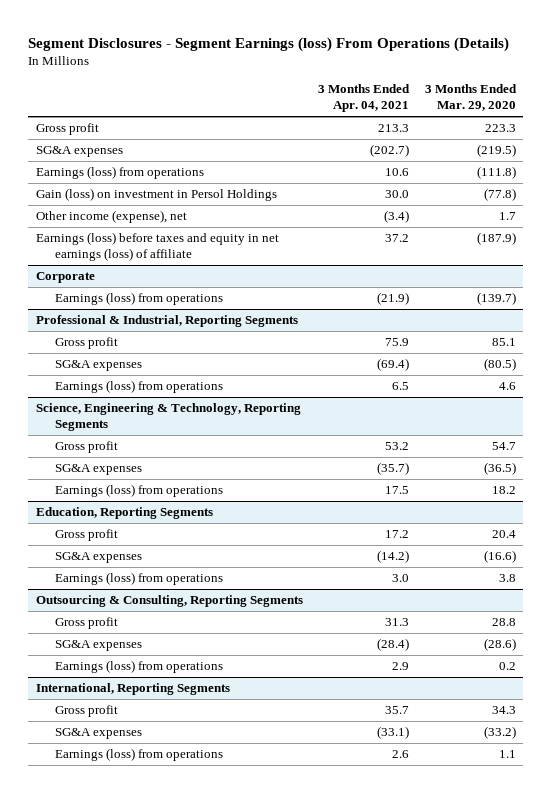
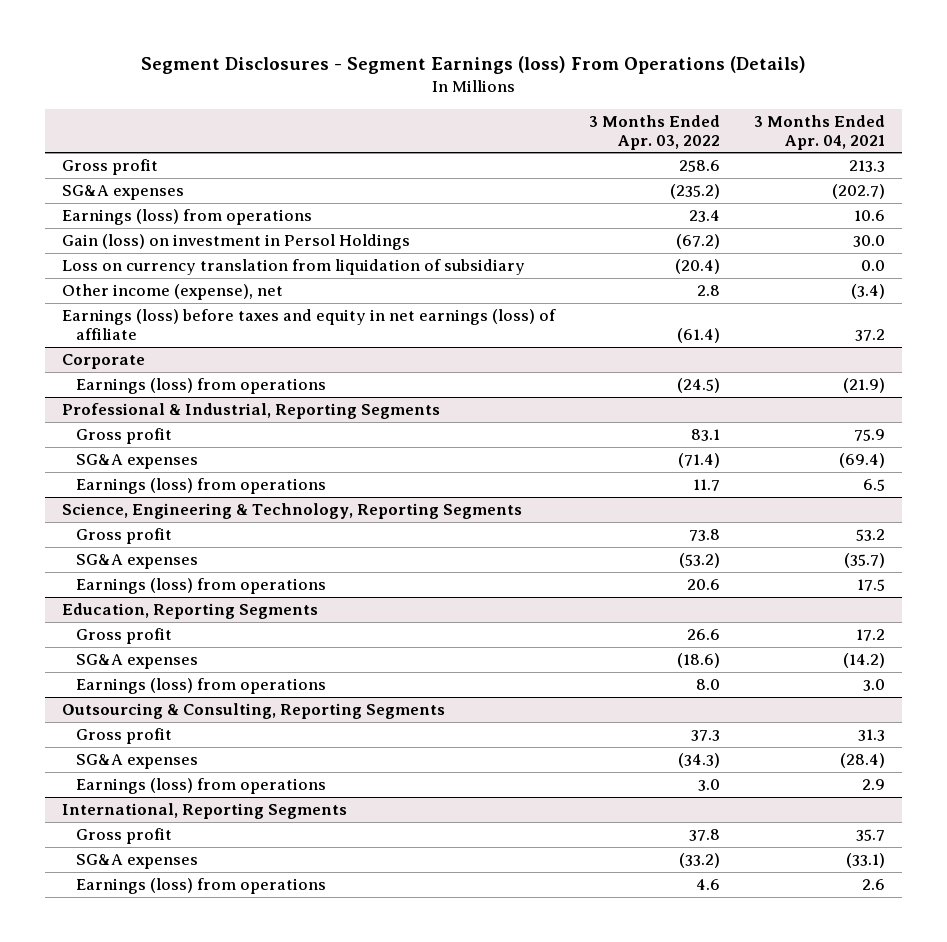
- | 3 Months Ended Apr. 04, 2021 | 3 Months Ended Mar. 29, 2020
+ | 3 Months Ended Apr. 03, 2022 | 3 Months Ended Apr. 04, 2021
+ Loss on currency translation from liquidation of subsidiary | (20.4) | 0.0

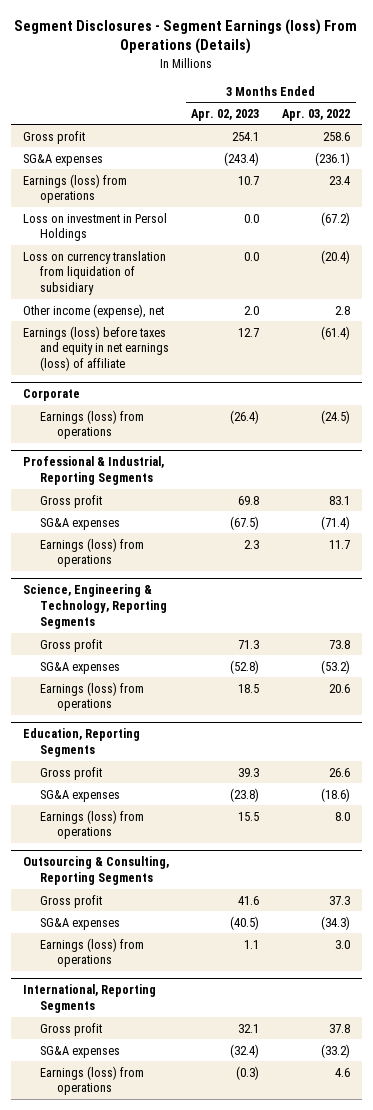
- | 3 Months Ended Apr. 03, 2022 | 3 Months Ended Apr. 04, 2021
+ | 3 Months Ended Apr. 02, 2023 | 3 Months Ended Apr. 03, 2022
- SG&A expenses | (235.2) | (202.7)
+ SG&A expenses | (243.4) | (236.1)
- Gain (loss) on investment in Persol Holdings | (67.2) | 30.0
+ Loss on investment in Persol Holdings | 0.0 | (67.2)

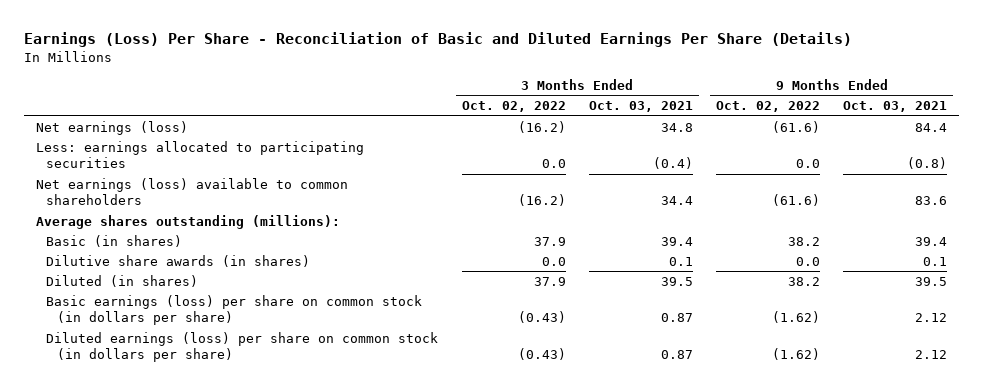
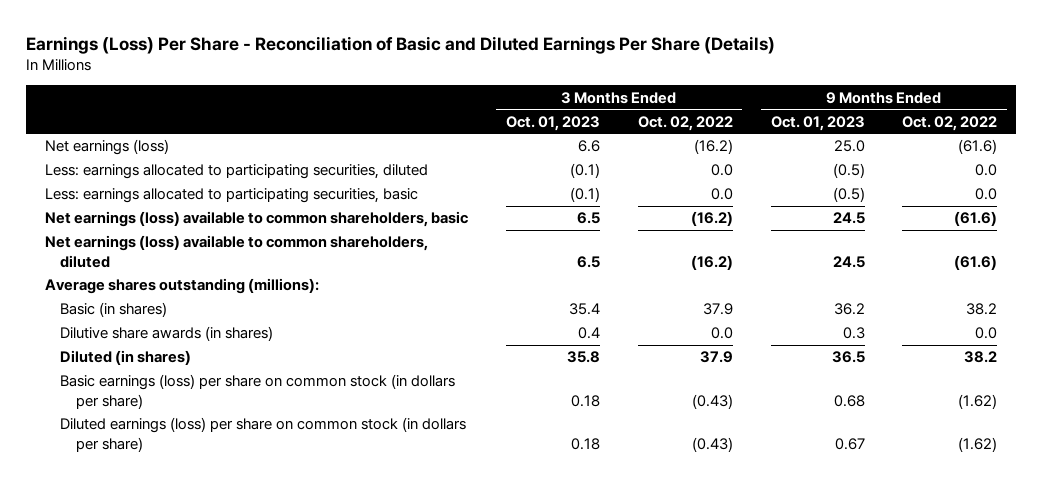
- | 3 Months Ended Oct. 02, 2022 | 3 Months Ended Oct. 03, 2021 | 9 Months Ended Oct. 02, 2022 | 9 Months Ended Oct. 03, 2021
+ | 3 Months Ended Oct. 01, 2023 | 3 Months Ended Oct. 02, 2022 | 9 Months Ended Oct. 01, 2023 | 9 Months Ended Oct. 02, 2022
- Less: earnings allocated to participating securities | 0.0 | (0.4) | 0.0 | (0.8)
- Net earnings (loss) available to common shareholders | (16.2) | 34.4 | (61.6) | 83.6
+ Less: earnings allocated to participating securities, diluted | (0.1) | 0.0 | (0.5) | 0.0
+ Less: earnings allocated to participating securities, basic | (0.1) | 0.0 | (0.5) | 0.0
+ Net earnings (loss) available to common shareholders, basic | 6.5 | (16.2) | 24.5 | (61.6)
+ Net earnings (loss) available to common shareholders, diluted | 6.5 | (16.2) | 24.5 | (61.6)

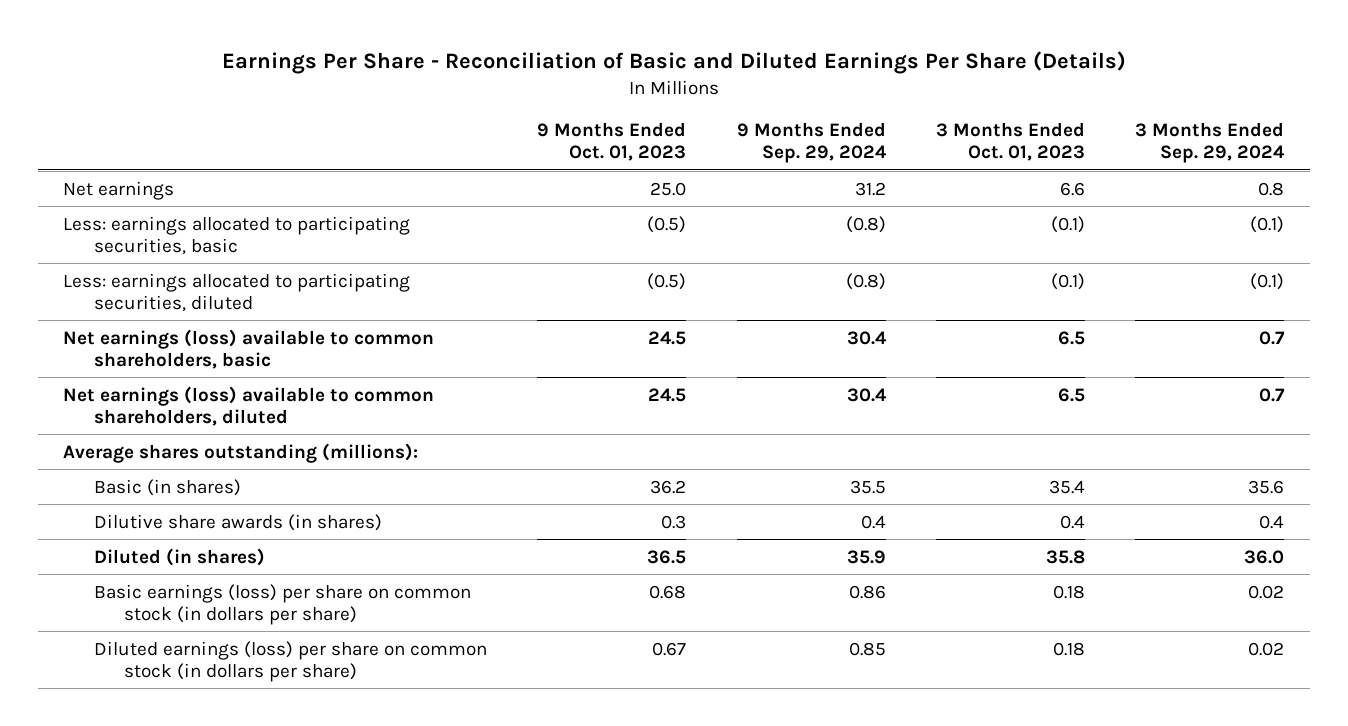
- Earnings (Loss) Per Share - Reconciliation of Basic and Diluted Earnings Per Share (Details)
+ Earnings Per Share - Reconciliation of Basic and Diluted Earnings Per Share (Details)
- | 3 Months Ended Oct. 01, 2023 | 3 Months Ended Oct. 02, 2022 | 9 Months Ended Oct. 01, 2023 | 9 Months Ended Oct. 02, 2022
+ | 9 Months Ended Oct. 01, 2023 | 9 Months Ended Sep. 29, 2024 | 3 Months Ended Oct. 01, 2023 | 3 Months Ended Sep. 29, 2024
- Net earnings (loss) | 6.6 | (16.2) | 25.0 | (61.6)
+ Net earnings | 25.0 | 31.2 | 6.6 | 0.8
moved down: Less: earnings allocated to participating securities, diluted | (0.5) | (0.8) | (0.1) | (0.1)

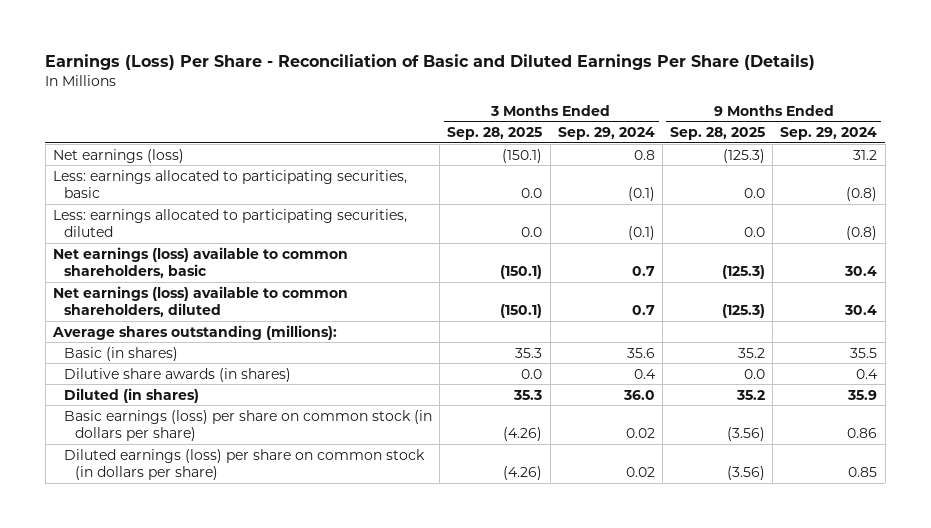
- Earnings Per Share - Reconciliation of Basic and Diluted Earnings Per Share (Details)
+ Earnings (Loss) Per Share - Reconciliation of Basic and Diluted Earnings Per Share (Details)
- | 9 Months Ended Oct. 01, 2023 | 9 Months Ended Sep. 29, 2024 | 3 Months Ended Oct. 01, 2023 | 3 Months Ended Sep. 29, 2024
+ | 3 Months Ended Sep. 28, 2025 | 3 Months Ended Sep. 29, 2024 | 9 Months Ended Sep. 28, 2025 | 9 Months Ended Sep. 29, 2024
- Net earnings | 25.0 | 31.2 | 6.6 | 0.8
+ Net earnings (loss) | (150.1) | 0.8 | (125.3) | 31.2

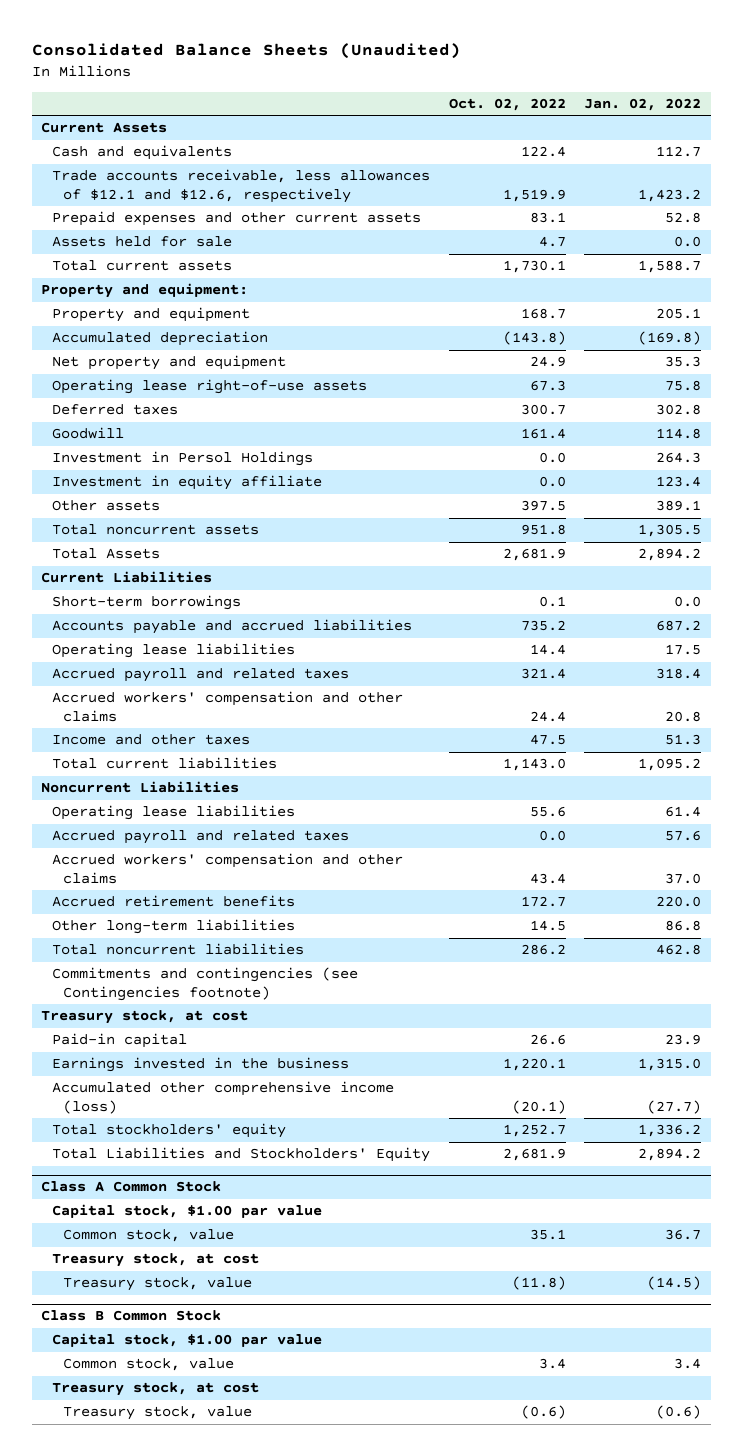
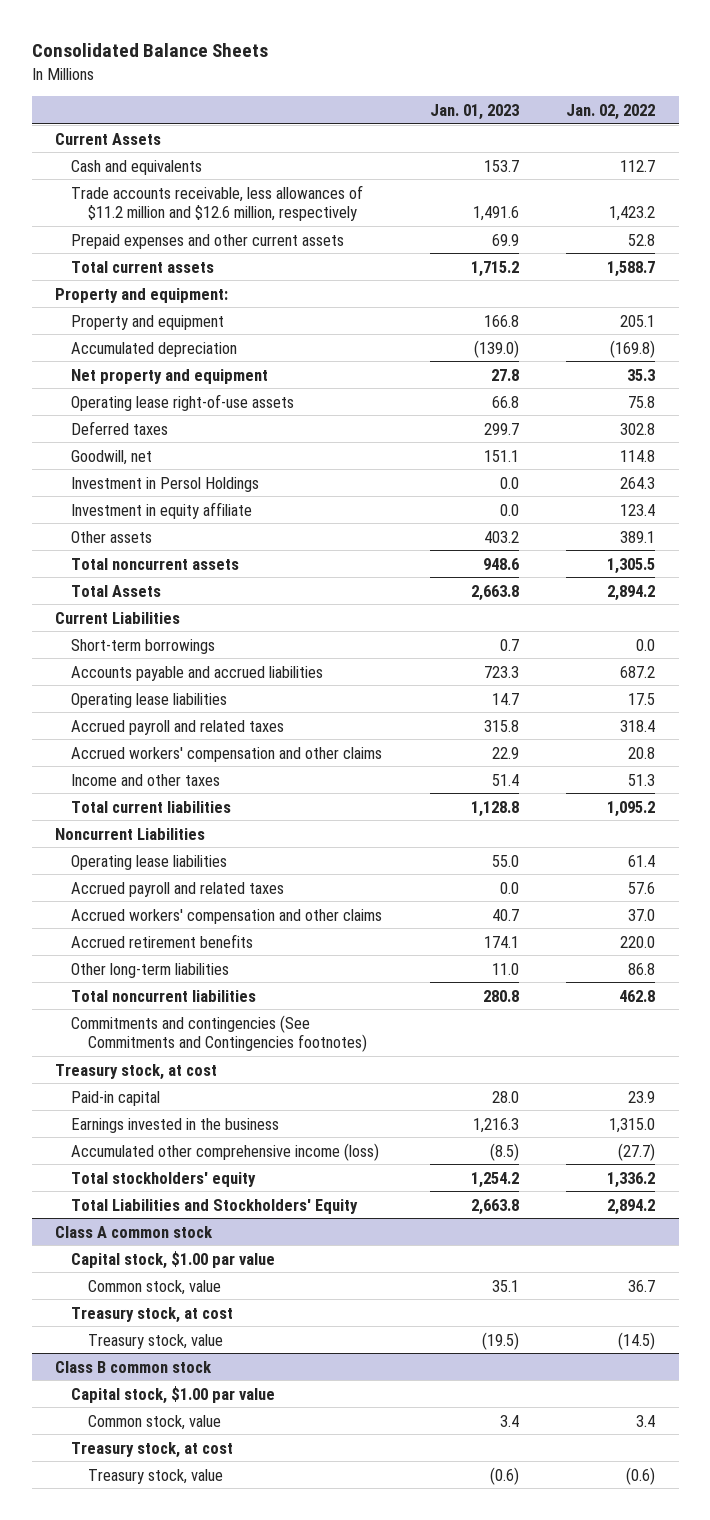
- Consolidated Balance Sheets (Unaudited)
+ Consolidated Balance Sheets
- | Oct. 02, 2022 | Jan. 02, 2022
+ | Jan. 01, 2023 | Jan. 02, 2022
- Trade accounts receivable, less allowances of $12.1 and $12.6, respectively | 1,519.9 | 1,423.2
+ Trade accounts receivable, less allowances of $11.2 million and $12.6 million, respectively | 1,491.6 | 1,423.2
- Assets held for sale | 4.7 | 0.0
- Goodwill | 161.4 | 114.8
+ Goodwill, net | 151.1 | 114.8
- Commitments and contingencies (see Contingencies footnote)
+ Commitments and contingencies (See Commitments and Contingencies footnotes)
- Class A Common Stock
+ Class A common stock
- Class B Common Stock
+ Class B common stock

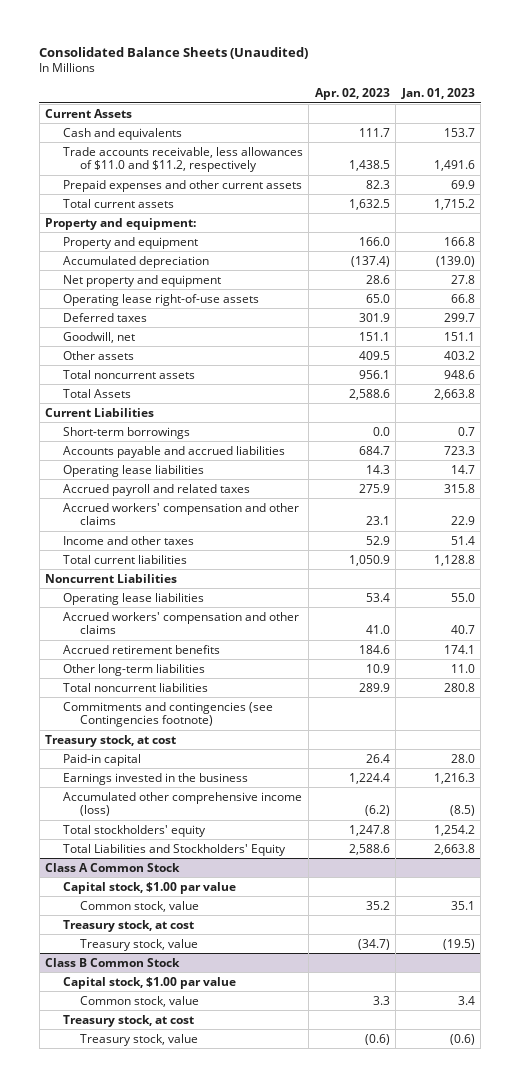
- Consolidated Balance Sheets
+ Consolidated Balance Sheets (Unaudited)
- | Jan. 01, 2023 | Jan. 02, 2022
+ | Apr. 02, 2023 | Jan. 01, 2023
- Trade accounts receivable, less allowances of $11.2 million and $12.6 million, respectively | 1,491.6 | 1,423.2
+ Trade accounts receivable, less allowances of $11.0 and $11.2, respectively | 1,438.5 | 1,491.6
- Investment in Persol Holdings | 0.0 | 264.3
- Investment in equity affiliate | 0.0 | 123.4
- Accrued payroll and related taxes | 0.0 | 57.6
- Commitments and contingencies (See Commitments and Contingencies footnotes)
+ Commitments and contingencies (see Contingencies footnote)
- Class A common stock
+ Class A Common Stock
- Class B common stock
+ Class B Common Stock

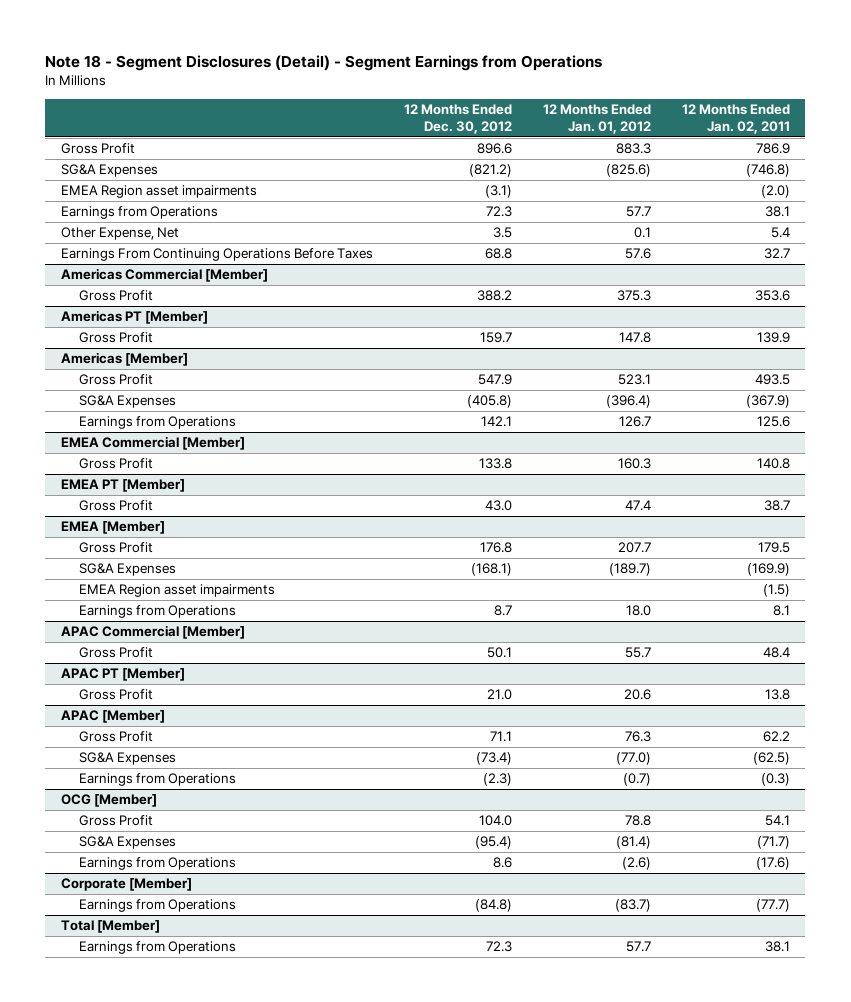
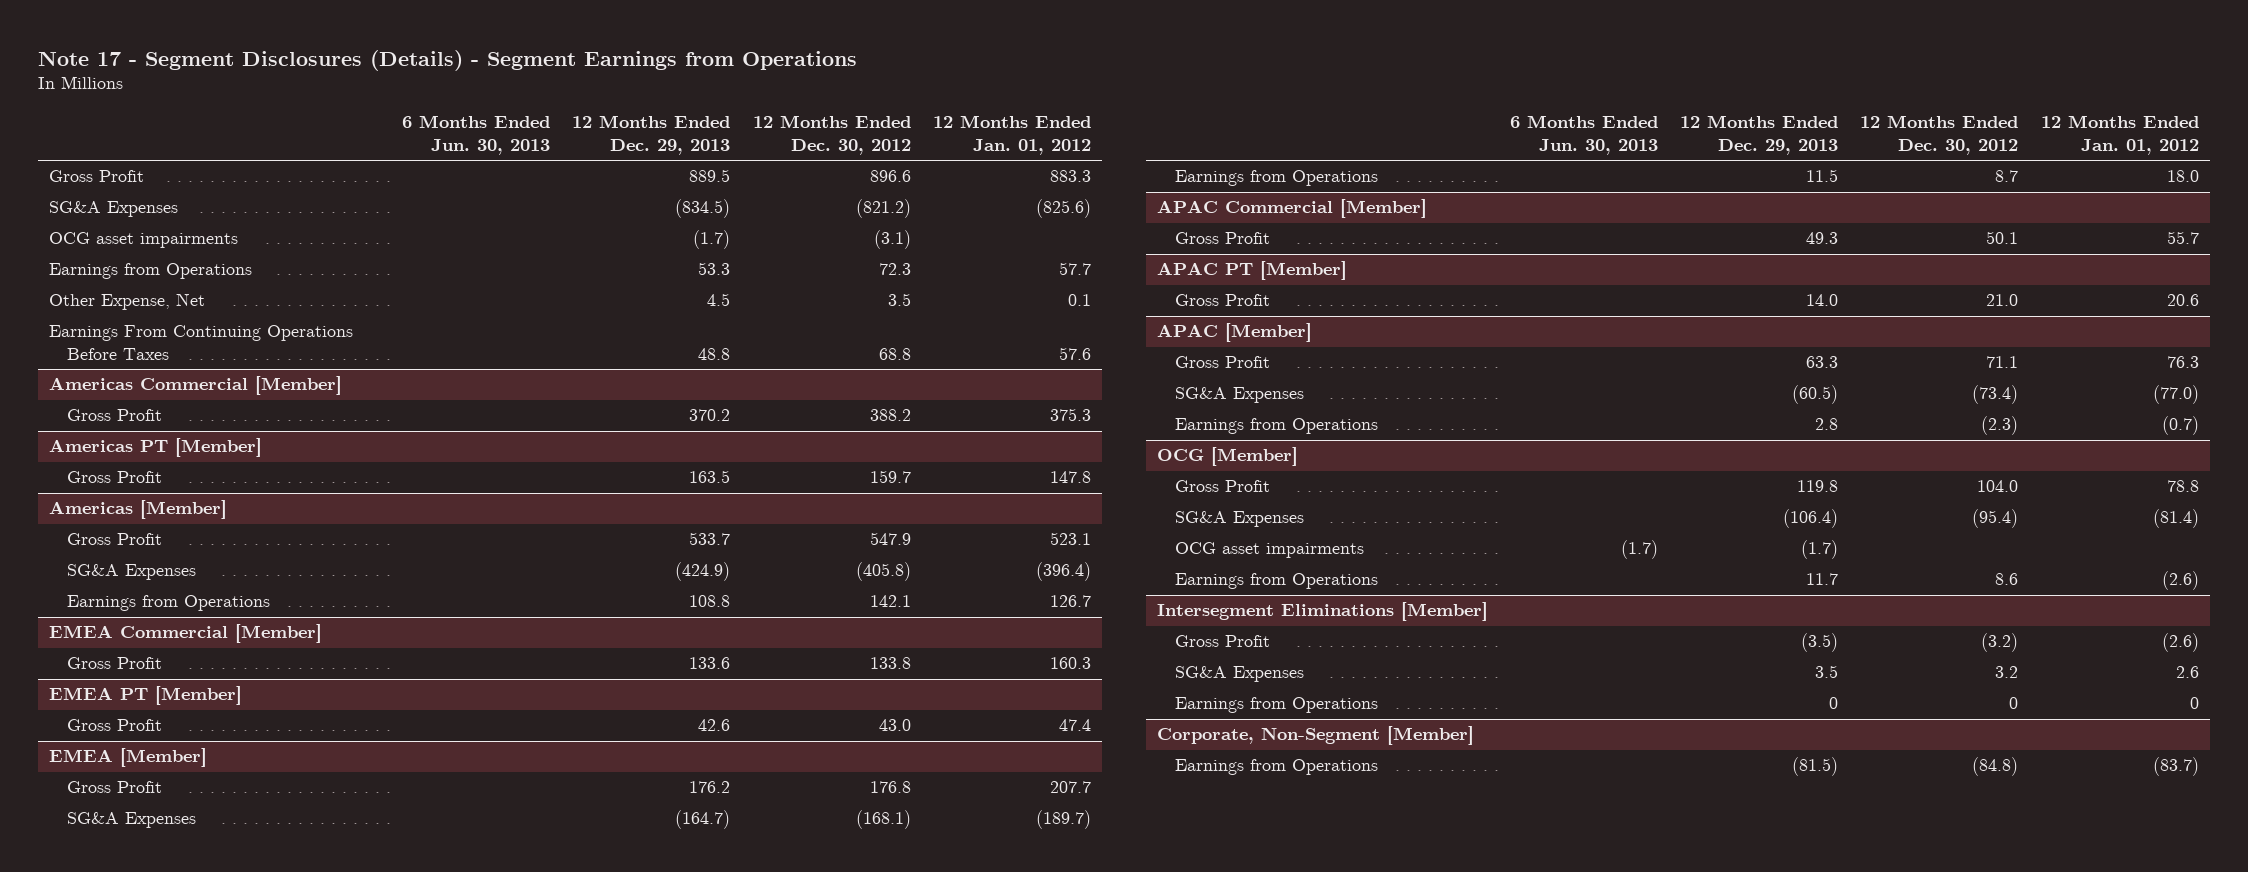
- Note 18 - Segment Disclosures (Detail) - Segment Earnings from Operations
+ Note 17 - Segment Disclosures (Details) - Segment Earnings from Operations
- | 12 Months Ended Dec. 30, 2012 | 12 Months Ended Jan. 01, 2012 | 12 Months Ended Jan. 02, 2011
+ | 6 Months Ended Jun. 30, 2013 | 12 Months Ended Dec. 29, 2013 | 12 Months Ended Dec. 30, 2012 | 12 Months Ended Jan. 01, 2012
- EMEA Region asset impairments | (3.1) | | (2.0)
+ OCG asset impairments | | (1.7) | (3.1) |
@ EMEA [Member]
- EMEA Region asset impairments | | | (1.5)
@ OCG [Member]
+ OCG asset impairments | (1.7) | (1.7) | |
- Corporate [Member]
+ Intersegment Eliminations [Member]
+ Gross Profit | | (3.5) | (3.2) | (2.6)
+ SG&A Expenses | | 3.5 | 3.2 | 2.6
+ Earnings from Operations | | 0 | 0 | 0
+ Corporate, Non-Segment [Member]
- Total [Member]
- Earnings from Operations | 72.3 | 57.7 | 38.1

